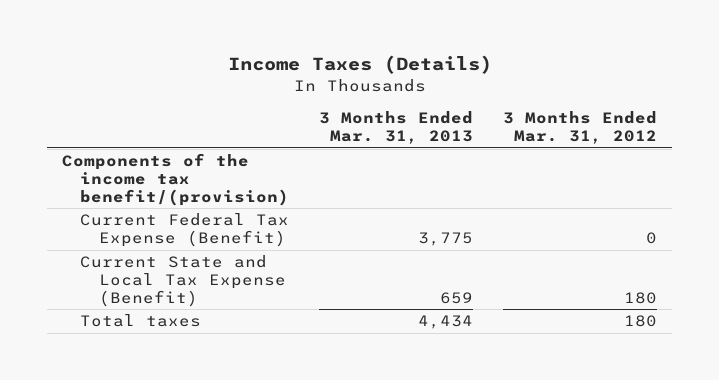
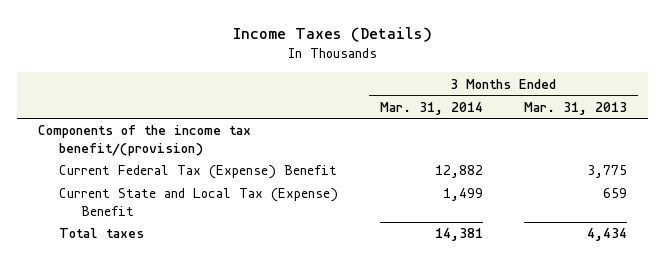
- | 3 Months Ended Mar. 31, 2013 | 3 Months Ended Mar. 31, 2012
+ | 3 Months Ended Mar. 31, 2014 | 3 Months Ended Mar. 31, 2013
- Current Federal Tax Expense (Benefit) | 3,775 | 0
- Current State and Local Tax Expense (Benefit) | 659 | 180
+ Current Federal Tax (Expense) Benefit | 12,882 | 3,775
+ Current State and Local Tax (Expense) Benefit | 1,499 | 659

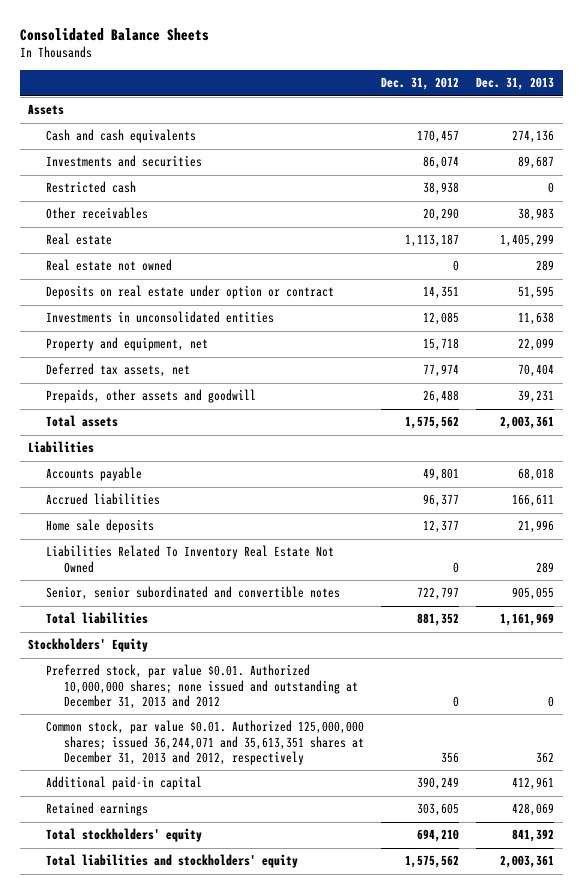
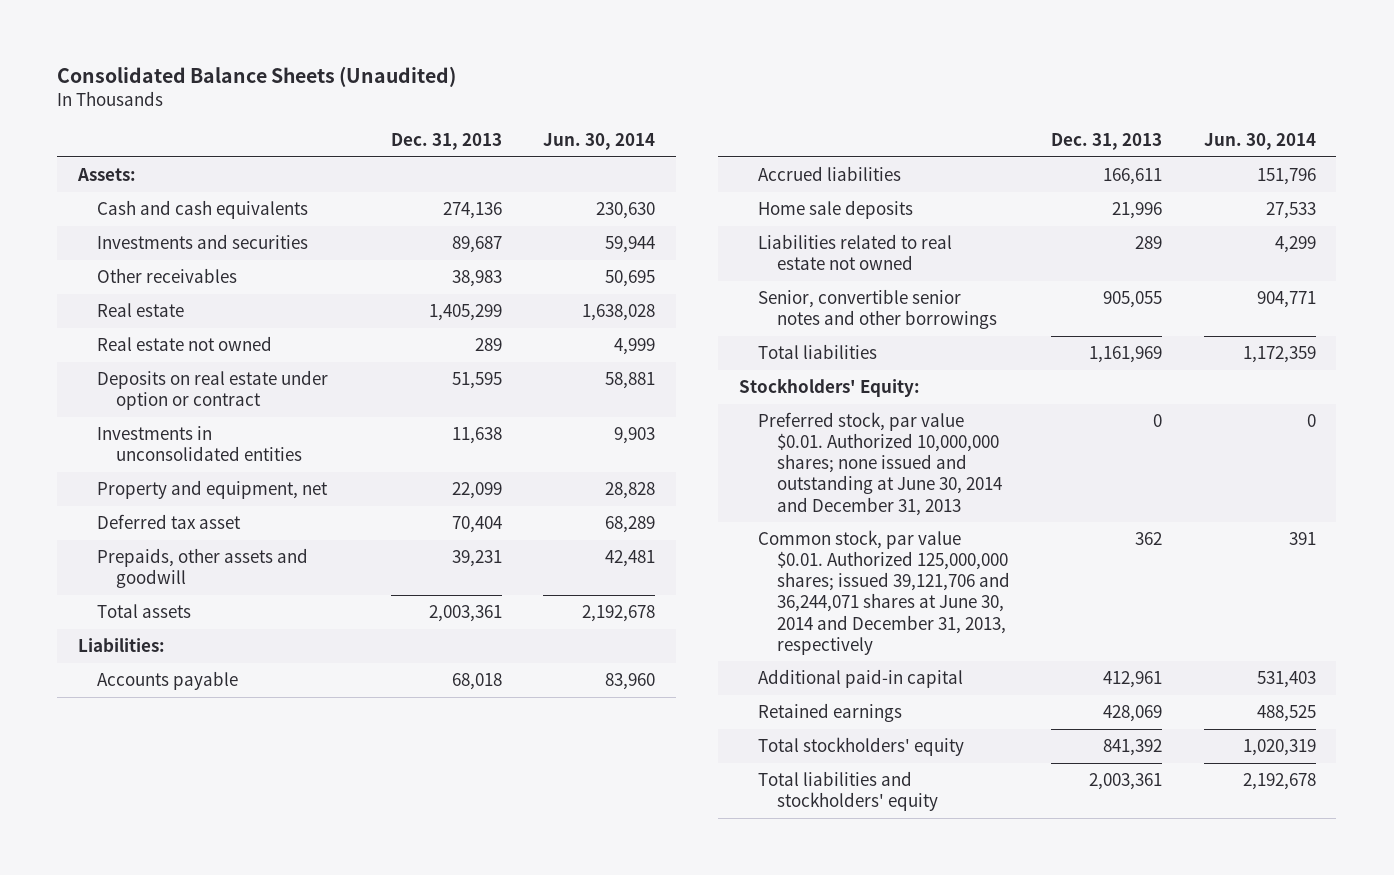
- Consolidated Balance Sheets
+ Consolidated Balance Sheets (Unaudited)
- | Dec. 31, 2012 | Dec. 31, 2013
+ | Dec. 31, 2013 | Jun. 30, 2014
- Assets
+ Assets:
- Restricted cash | 38,938 | 0
- Deferred tax assets, net | 77,974 | 70,404
+ Deferred tax asset | 70,404 | 68,289
- Liabilities
+ Liabilities:
- Liabilities Related To Inventory Real Estate Not Owned | 0 | 289
- Senior, senior subordinated and convertible notes | 722,797 | 905,055
+ Liabilities related to real estate not owned | 289 | 4,299
+ Senior, convertible senior notes and other borrowings | 905,055 | 904,771
- Stockholders' Equity
- Preferred stock, par value $0.01. Authorized 10,000,000 shares; none issued and outstanding at December 31, 2013 and 2012 | 0 | 0
- Common stock, par value $0.01. Authorized 125,000,000 shares; issued 36,244,071 and 35,613,351 shares at December 31, 2013 and 2012, respectively | 356 | 362
+ Stockholders' Equity:
+ Preferred stock, par value $0.01. Authorized 10,000,000 shares; none issued and outstanding at June 30, 2014 and December 31, 2013 | 0 | 0
+ Common stock, par value $0.01. Authorized 125,000,000 shares; issued 39,121,706 and 36,244,071 shares at June 30, 2014 and December 31, 2013, respectively | 362 | 391

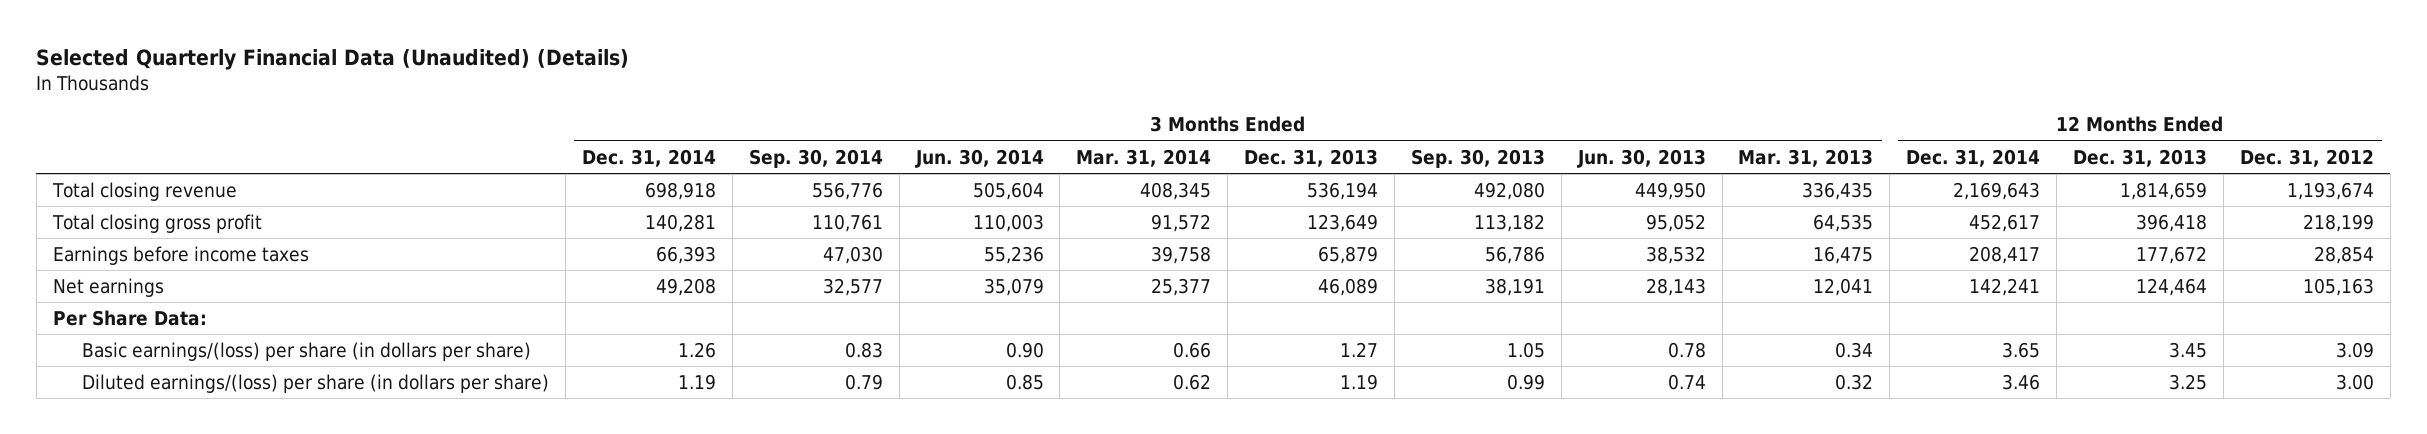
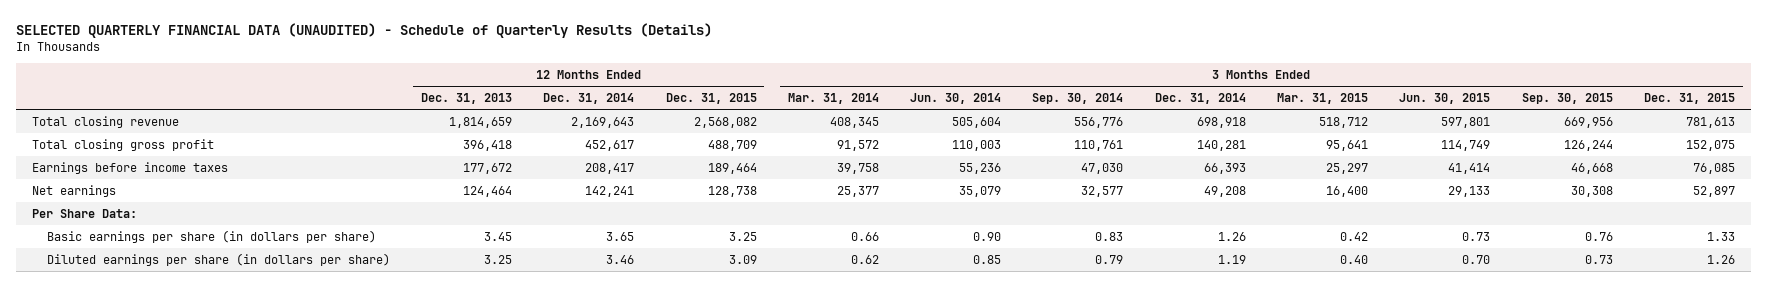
- Selected Quarterly Financial Data (Unaudited) (Details)
+ SELECTED QUARTERLY FINANCIAL DATA (UNAUDITED) - Schedule of Quarterly Results (Details)
- | 3 Months Ended Dec. 31, 2014 | 3 Months Ended Sep. 30, 2014 | 3 Months Ended Jun. 30, 2014 | 3 Months Ended Mar. 31, 2014 | 3 Months Ended Dec. 31, 2013 | 3 Months Ended Sep. 30, 2013 | 3 Months Ended Jun. 30, 2013 | 3 Months Ended Mar. 31, 2013 | 12 Months Ended Dec. 31, 2014 | 12 Months Ended Dec. 31, 2013 | 12 Months Ended Dec. 31, 2012
+ | 12 Months Ended Dec. 31, 2013 | 12 Months Ended Dec. 31, 2014 | 12 Months Ended Dec. 31, 2015 | 3 Months Ended Mar. 31, 2014 | 3 Months Ended Jun. 30, 2014 | 3 Months Ended Sep. 30, 2014 | 3 Months Ended Dec. 31, 2014 | 3 Months Ended Mar. 31, 2015 | 3 Months Ended Jun. 30, 2015 | 3 Months Ended Sep. 30, 2015 | 3 Months Ended Dec. 31, 2015
- Basic earnings/(loss) per share (in dollars per share) | 1.26 | 0.83 | 0.90 | 0.66 | 1.27 | 1.05 | 0.78 | 0.34 | 3.65 | 3.45 | 3.09
- Diluted earnings/(loss) per share (in dollars per share) | 1.19 | 0.79 | 0.85 | 0.62 | 1.19 | 0.99 | 0.74 | 0.32 | 3.46 | 3.25 | 3.00
+ Basic earnings per share (in dollars per share) | 3.45 | 3.65 | 3.25 | 0.66 | 0.90 | 0.83 | 1.26 | 0.42 | 0.73 | 0.76 | 1.33
+ Diluted earnings per share (in dollars per share) | 3.25 | 3.46 | 3.09 | 0.62 | 0.85 | 0.79 | 1.19 | 0.40 | 0.70 | 0.73 | 1.26

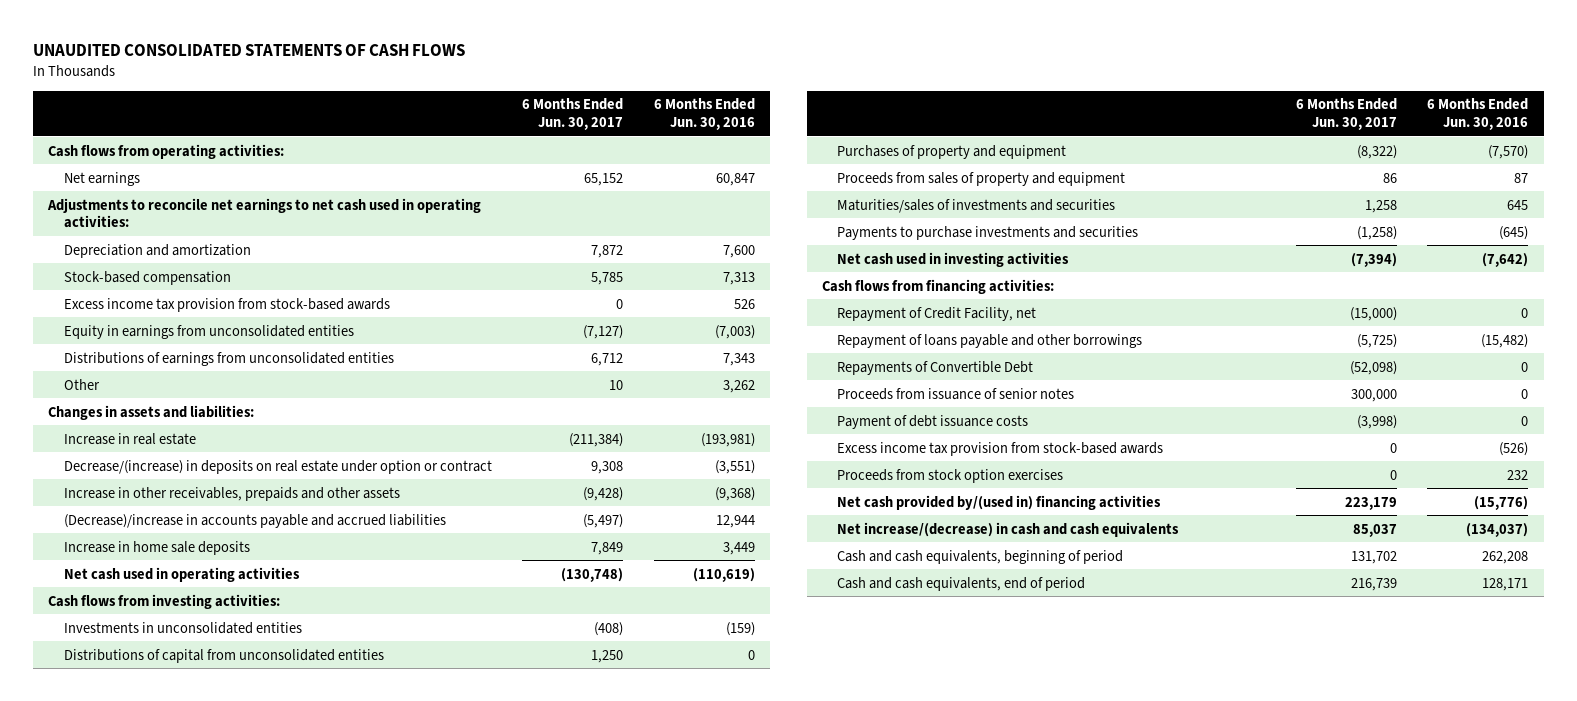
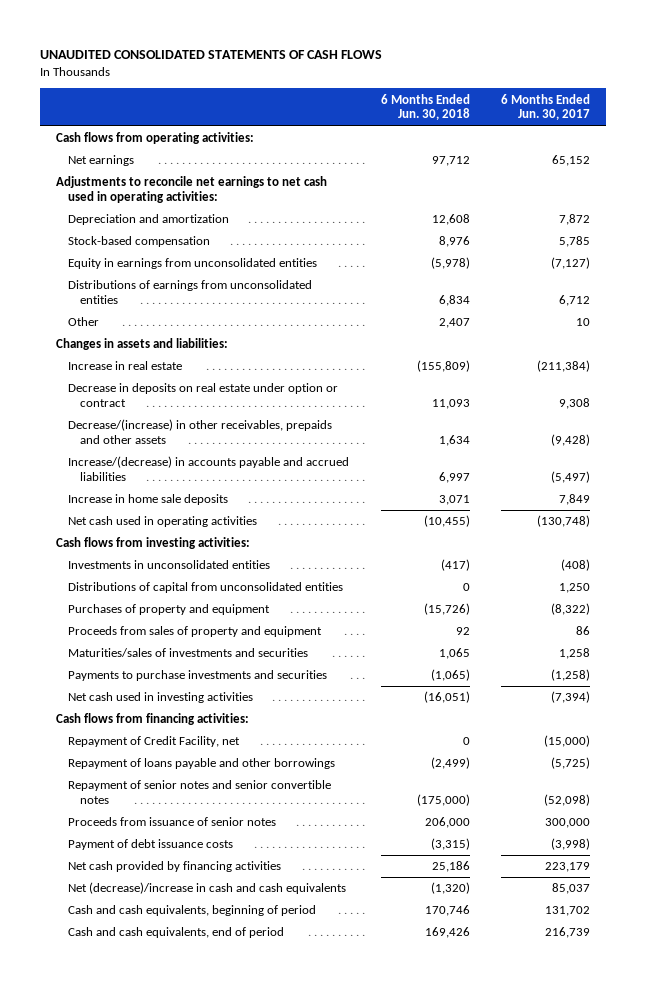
- | 6 Months Ended Jun. 30, 2017 | 6 Months Ended Jun. 30, 2016
+ | 6 Months Ended Jun. 30, 2018 | 6 Months Ended Jun. 30, 2017
- Excess income tax provision from stock-based awards | 0 | 526
- Decrease/(increase) in deposits on real estate under option or contract | 9,308 | (3,551)
- Increase in other receivables, prepaids and other assets | (9,428) | (9,368)
- (Decrease)/increase in accounts payable and accrued liabilities | (5,497) | 12,944
+ Decrease in deposits on real estate under option or contract | 11,093 | 9,308
+ Decrease/(increase) in other receivables, prepaids and other assets | 1,634 | (9,428)
+ Increase/(decrease) in accounts payable and accrued liabilities | 6,997 | (5,497)
- Repayments of Convertible Debt | (52,098) | 0
+ Repayment of senior notes and senior convertible notes | (175,000) | (52,098)
- Excess income tax provision from stock-based awards | 0 | (526)
- Proceeds from stock option exercises | 0 | 232
- Net cash provided by/(used in) financing activities | 223,179 | (15,776)
- Net increase/(decrease) in cash and cash equivalents | 85,037 | (134,037)
+ Net cash provided by financing activities | 25,186 | 223,179
+ Net (decrease)/increase in cash and cash equivalents | (1,320) | 85,037

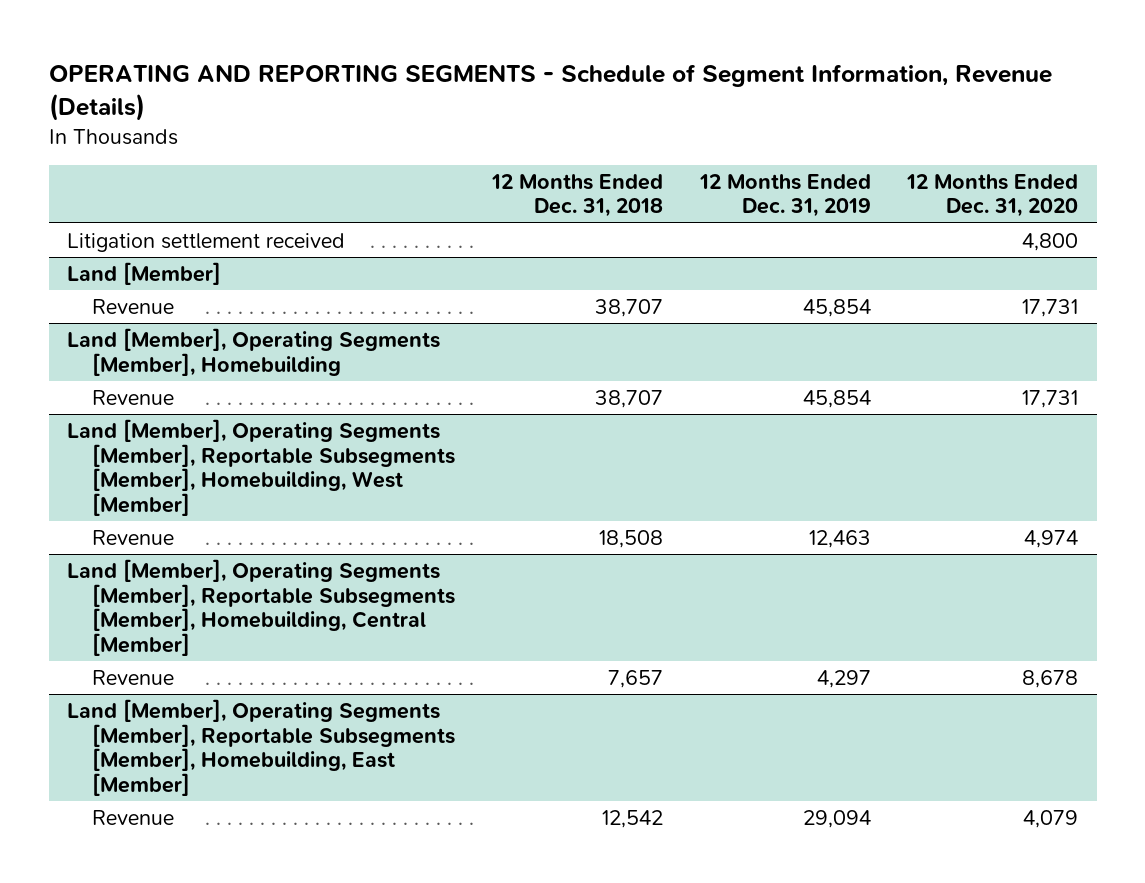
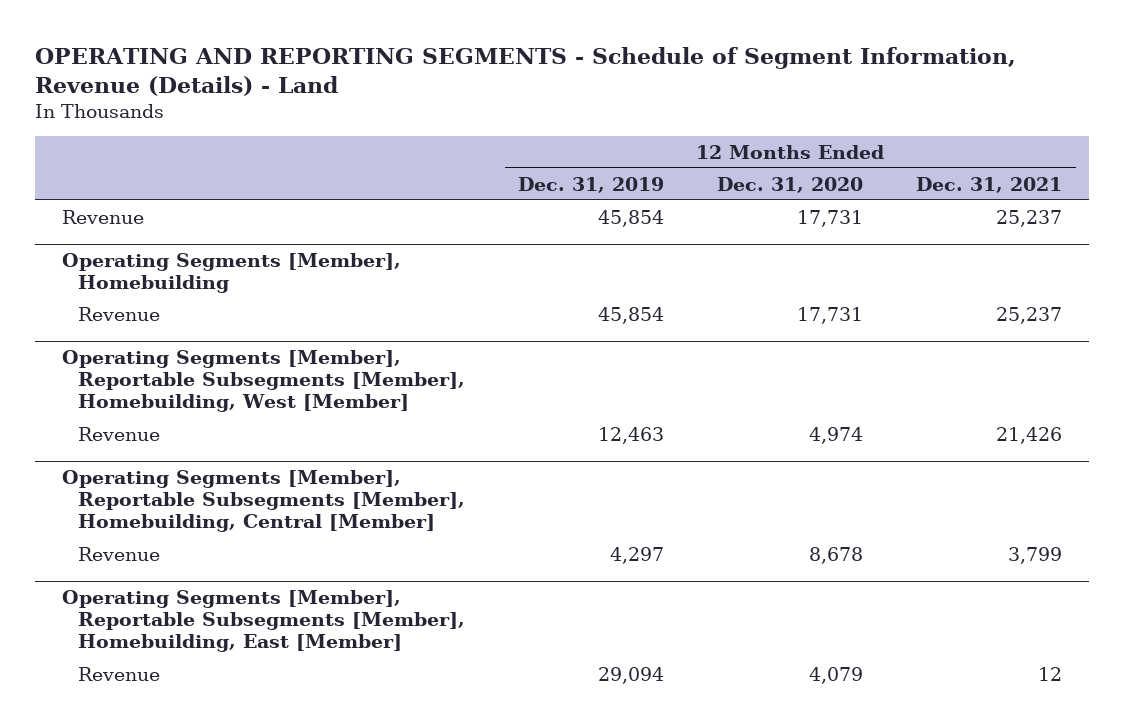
- OPERATING AND REPORTING SEGMENTS - Schedule of Segment Information, Revenue (Details)
+ OPERATING AND REPORTING SEGMENTS - Schedule of Segment Information, Revenue (Details) - Land
- | 12 Months Ended Dec. 31, 2018 | 12 Months Ended Dec. 31, 2019 | 12 Months Ended Dec. 31, 2020
+ | 12 Months Ended Dec. 31, 2019 | 12 Months Ended Dec. 31, 2020 | 12 Months Ended Dec. 31, 2021
- Litigation settlement received | | | 4,800
- Land [Member]
- Land [Member], Operating Segments [Member], Homebuilding
+ Operating Segments [Member], Homebuilding
- Land [Member], Operating Segments [Member], Reportable Subsegments [Member], Homebuilding, West [Member]
+ Operating Segments [Member], Reportable Subsegments [Member], Homebuilding, West [Member]
- Land [Member], Operating Segments [Member], Reportable Subsegments [Member], Homebuilding, Central [Member]
+ Operating Segments [Member], Reportable Subsegments [Member], Homebuilding, Central [Member]
- Land [Member], Operating Segments [Member], Reportable Subsegments [Member], Homebuilding, East [Member]
+ Operating Segments [Member], Reportable Subsegments [Member], Homebuilding, East [Member]

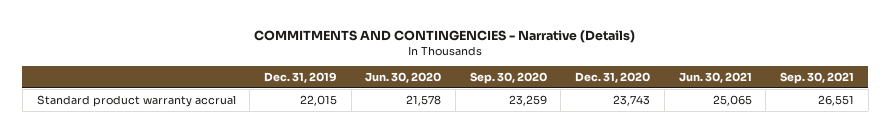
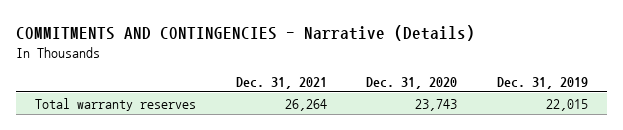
- | Dec. 31, 2019 | Jun. 30, 2020 | Sep. 30, 2020 | Dec. 31, 2020 | Jun. 30, 2021 | Sep. 30, 2021
+ | Dec. 31, 2021 | Dec. 31, 2020 | Dec. 31, 2019
- Standard product warranty accrual | 22,015 | 21,578 | 23,259 | 23,743 | 25,065 | 26,551
+ Total warranty reserves | 26,264 | 23,743 | 22,015

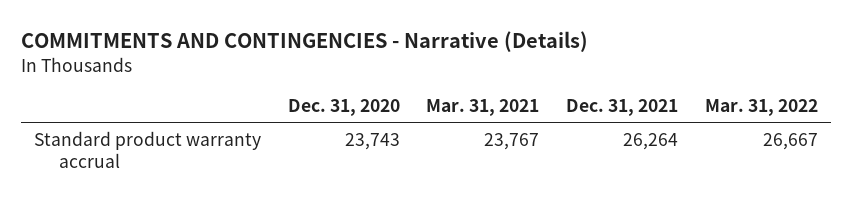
- | Dec. 31, 2021 | Dec. 31, 2020 | Dec. 31, 2019
+ | Dec. 31, 2020 | Mar. 31, 2021 | Dec. 31, 2021 | Mar. 31, 2022
- Total warranty reserves | 26,264 | 23,743 | 22,015
+ Standard product warranty accrual | 23,743 | 23,767 | 26,264 | 26,667

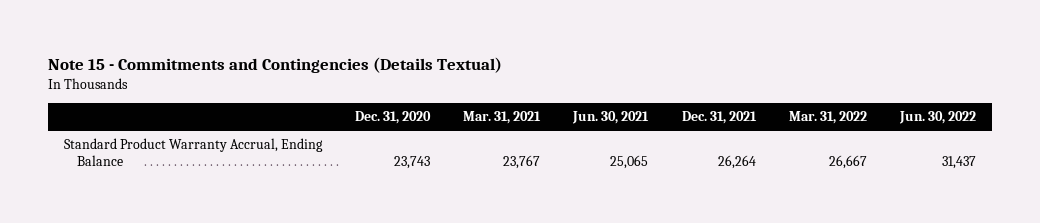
- COMMITMENTS AND CONTINGENCIES - Narrative (Details)
+ Note 15 - Commitments and Contingencies (Details Textual)
- | Dec. 31, 2020 | Mar. 31, 2021 | Dec. 31, 2021 | Mar. 31, 2022
+ | Dec. 31, 2020 | Mar. 31, 2021 | Jun. 30, 2021 | Dec. 31, 2021 | Mar. 31, 2022 | Jun. 30, 2022
- Standard product warranty accrual | 23,743 | 23,767 | 26,264 | 26,667
+ Standard Product Warranty Accrual, Ending Balance | 23,743 | 23,767 | 25,065 | 26,264 | 26,667 | 31,437

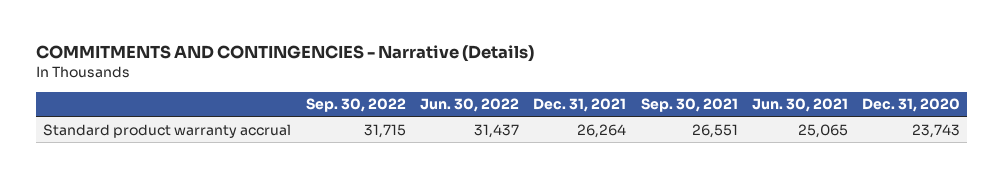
- Note 15 - Commitments and Contingencies (Details Textual)
+ COMMITMENTS AND CONTINGENCIES - Narrative (Details)
- | Dec. 31, 2020 | Mar. 31, 2021 | Jun. 30, 2021 | Dec. 31, 2021 | Mar. 31, 2022 | Jun. 30, 2022
+ | Sep. 30, 2022 | Jun. 30, 2022 | Dec. 31, 2021 | Sep. 30, 2021 | Jun. 30, 2021 | Dec. 31, 2020
- Standard Product Warranty Accrual, Ending Balance | 23,743 | 23,767 | 25,065 | 26,264 | 26,667 | 31,437
+ Standard product warranty accrual | 31,715 | 31,437 | 26,264 | 26,551 | 25,065 | 23,743

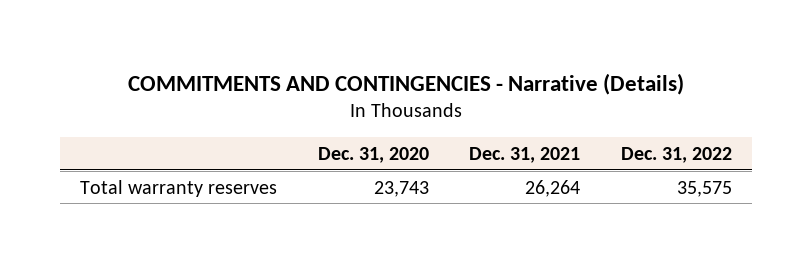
- | Sep. 30, 2022 | Jun. 30, 2022 | Dec. 31, 2021 | Sep. 30, 2021 | Jun. 30, 2021 | Dec. 31, 2020
+ | Dec. 31, 2020 | Dec. 31, 2021 | Dec. 31, 2022
- Standard product warranty accrual | 31,715 | 31,437 | 26,264 | 26,551 | 25,065 | 23,743
+ Total warranty reserves | 23,743 | 26,264 | 35,575

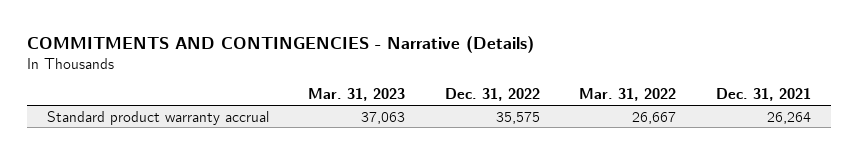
- | Dec. 31, 2020 | Dec. 31, 2021 | Dec. 31, 2022
+ | Mar. 31, 2023 | Dec. 31, 2022 | Mar. 31, 2022 | Dec. 31, 2021
- Total warranty reserves | 23,743 | 26,264 | 35,575
+ Standard product warranty accrual | 37,063 | 35,575 | 26,667 | 26,264

